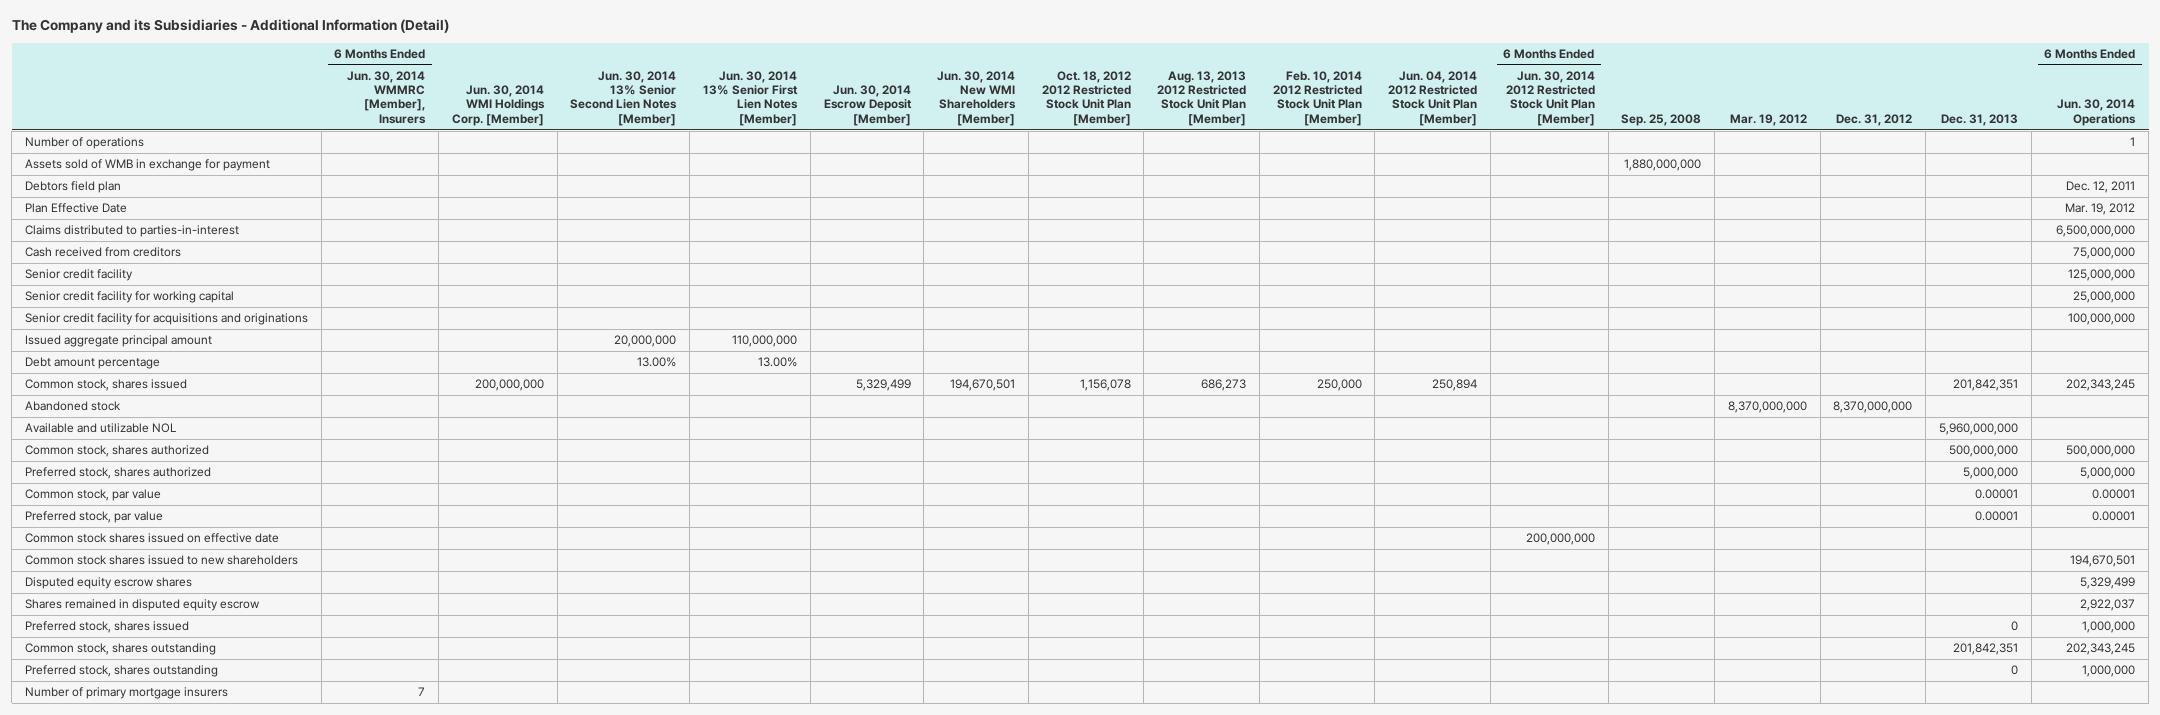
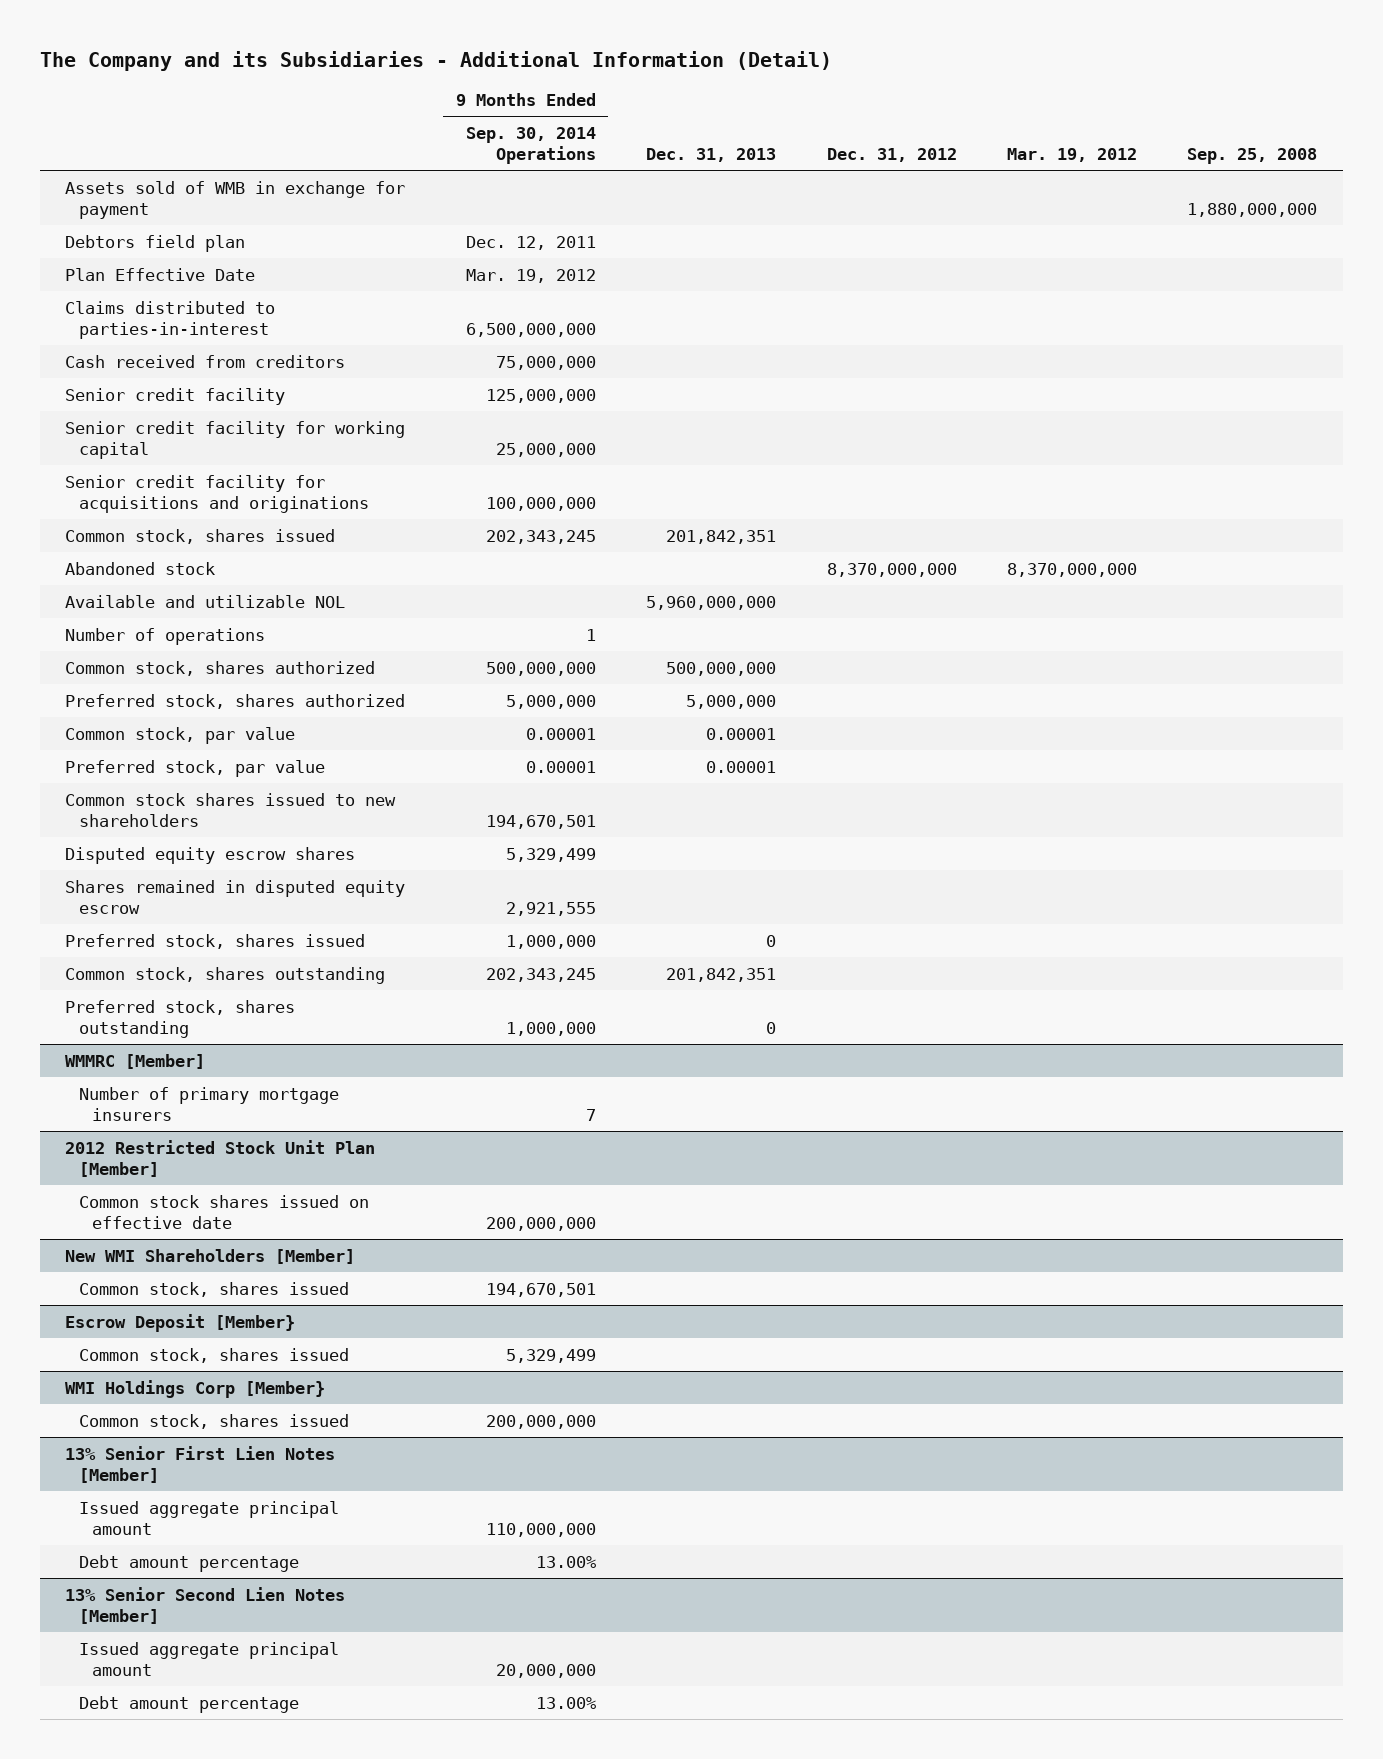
- | 6 Months Ended Jun. 30, 2014 WMMRC [Member], Insurers | Jun. 30, 2014 WMI Holdings Corp. [Member] | Jun. 30, 2014 13% Senior Second Lien Notes [Member] | Jun. 30, 2014 13% Senior First Lien Notes [Member] | Jun. 30, 2014 Escrow Deposit [Member] | Jun. 30, 2014 New WMI Shareholders [Member] | Oct. 18, 2012 2012 Restricted Stock Unit Plan [Member] | Aug. 13, 2013 2012 Restricted Stock Unit Plan [Member] | Feb. 10, 2014 2012 Restricted Stock Unit Plan [Member] | Jun. 04, 2014 2012 Restricted Stock Unit Plan [Member] | 6 Months Ended Jun. 30, 2014 2012 Restricted Stock Unit Plan [Member] | Sep. 25, 2008 | Mar. 19, 2012 | Dec. 31, 2012 | Dec. 31, 2013 | 6 Months Ended Jun. 30, 2014 Operations
+ | 9 Months Ended Sep. 30, 2014 Operations | Dec. 31, 2013 | Dec. 31, 2012 | Mar. 19, 2012 | Sep. 25, 2008
- Issued aggregate principal amount | | | 20,000,000 | 110,000,000 | | | | | | | | | | | |
- Debt amount percentage | | | 13.00% | 13.00% | | | | | | | | | | | |
moved down: Number of operations | 1 | | | |
- Common stock shares issued on effective date | | | | | | | | | | | 200,000,000 | | | | |
- Number of primary mortgage insurers | 7 | | | | | | | | | | | | | | |
+ WMMRC [Member]
+ Number of primary mortgage insurers | 7 | | | |
+ 2012 Restricted Stock Unit Plan [Member]
+ Common stock shares issued on effective date | 200,000,000 | | | |
+ New WMI Shareholders [Member]
+ Common stock, shares issued | 194,670,501 | | | |
+ Escrow Deposit [Member}
+ Common stock, shares issued | 5,329,499 | | | |
+ WMI Holdings Corp [Member}
+ Common stock, shares issued | 200,000,000 | | | |
+ 13% Senior First Lien Notes [Member]
+ Issued aggregate principal amount | 110,000,000 | | | |
+ Debt amount percentage | 13.00% | | | |
+ 13% Senior Second Lien Notes [Member]
+ Issued aggregate principal amount | 20,000,000 | | | |
+ Debt amount percentage | 13.00% | | | |

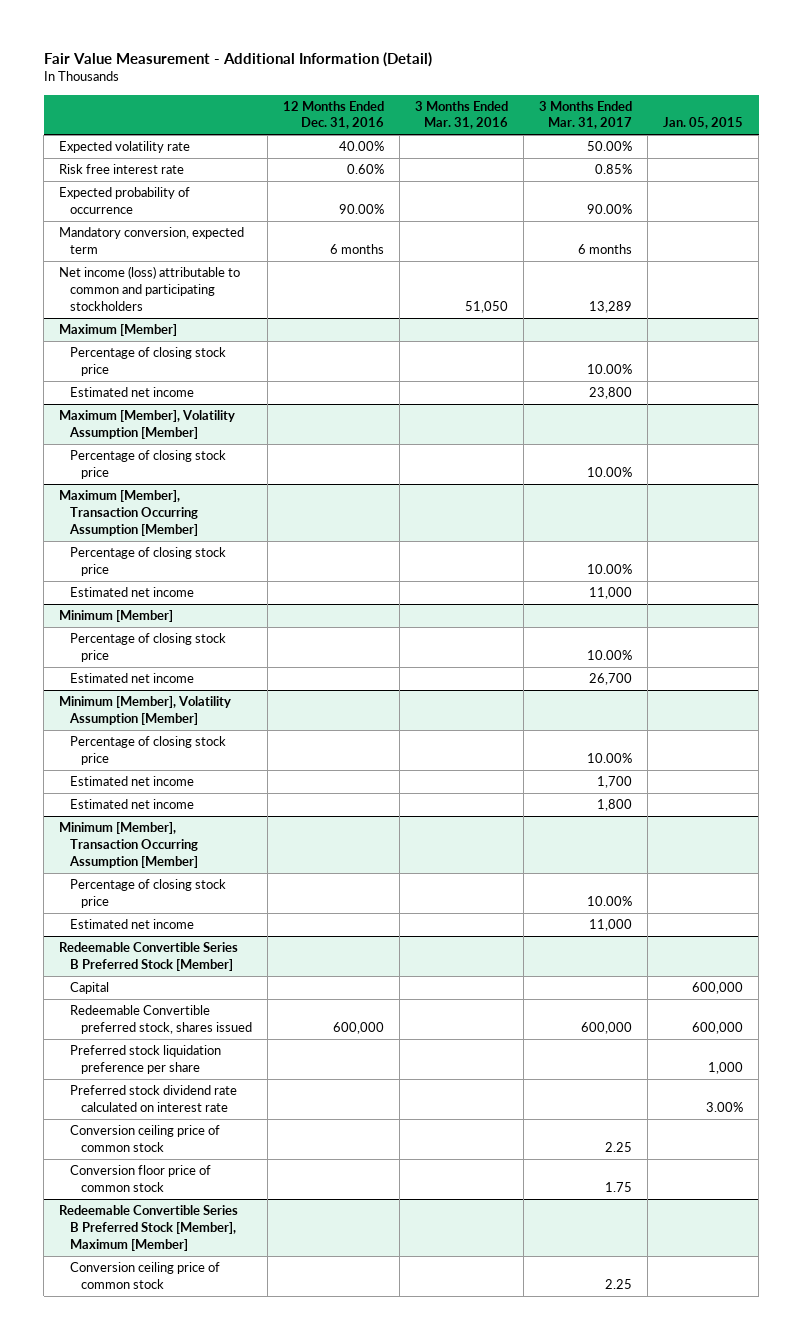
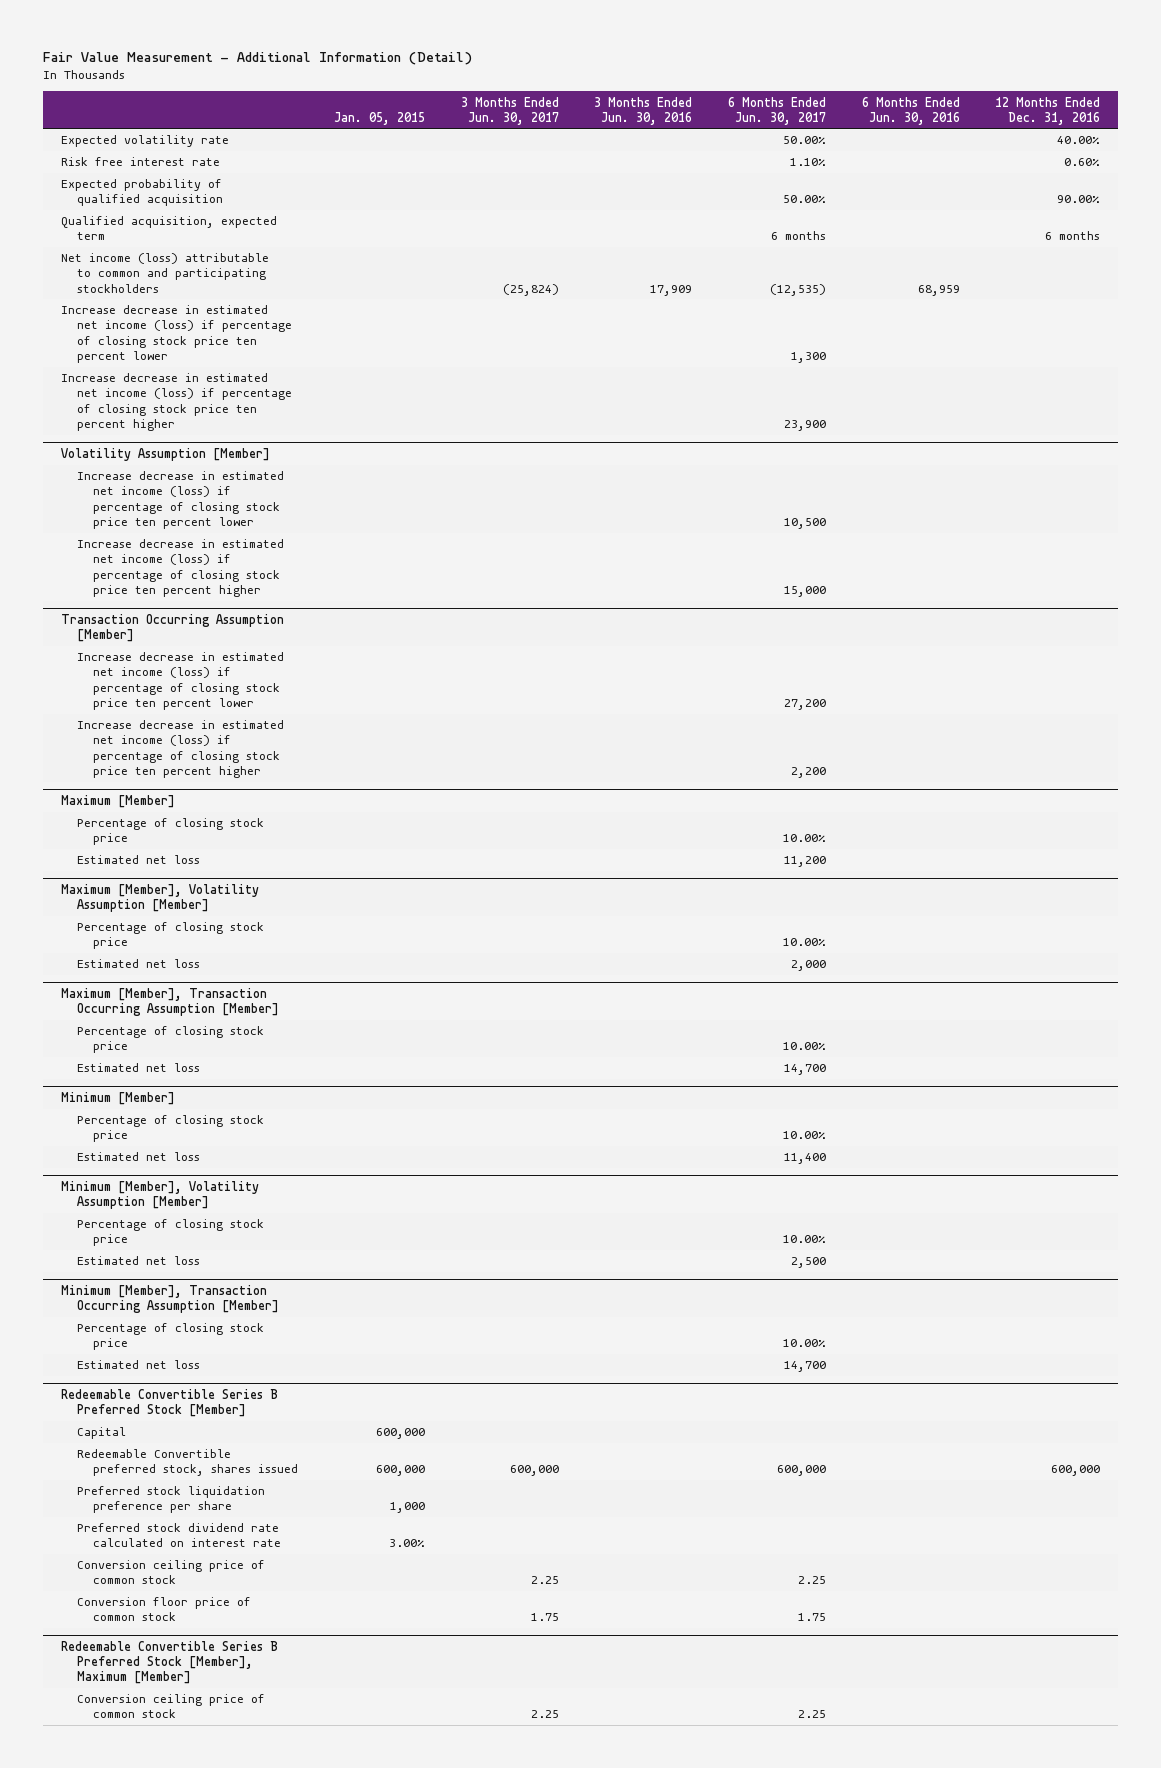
- | 12 Months Ended Dec. 31, 2016 | 3 Months Ended Mar. 31, 2016 | 3 Months Ended Mar. 31, 2017 | Jan. 05, 2015
+ | Jan. 05, 2015 | 3 Months Ended Jun. 30, 2017 | 3 Months Ended Jun. 30, 2016 | 6 Months Ended Jun. 30, 2017 | 6 Months Ended Jun. 30, 2016 | 12 Months Ended Dec. 31, 2016
- Expected probability of occurrence | 90.00% | | 90.00% |
- Mandatory conversion, expected term | 6 months | | 6 months |
+ Expected probability of qualified acquisition | | | | 50.00% | | 90.00%
+ Qualified acquisition, expected term | | | | 6 months | | 6 months
+ Increase decrease in estimated net income (loss) if percentage of closing stock price ten percent lower | | | | 1,300 | |
+ Increase decrease in estimated net income (loss) if percentage of closing stock price ten percent higher | | | | 23,900 | |
+ Volatility Assumption [Member]
+ Increase decrease in estimated net income (loss) if percentage of closing stock price ten percent lower | | | | 10,500 | |
+ Increase decrease in estimated net income (loss) if percentage of closing stock price ten percent higher | | | | 15,000 | |
+ Transaction Occurring Assumption [Member]
+ Increase decrease in estimated net income (loss) if percentage of closing stock price ten percent lower | | | | 27,200 | |
+ Increase decrease in estimated net income (loss) if percentage of closing stock price ten percent higher | | | | 2,200 | |
@ Maximum [Member]
- Estimated net income | | | 23,800 |
+ Estimated net loss | | | | 11,200 | |
@ Maximum [Member], Volatility Assumption [Member]
+ Estimated net loss | | | | 2,000 | |
@ Maximum [Member], Transaction Occurring Assumption [Member]
- Estimated net income | | | 11,000 |
+ Estimated net loss | | | | 14,700 | |
@ Minimum [Member]
- Estimated net income | | | 26,700 |
+ Estimated net loss | | | | 11,400 | |
@ Minimum [Member], Volatility Assumption [Member]
- Estimated net income | | | 1,700 |
- Estimated net income | | | 1,800 |
+ Estimated net loss | | | | 2,500 | |
@ Minimum [Member], Transaction Occurring Assumption [Member]
- Estimated net income | | | 11,000 |
+ Estimated net loss | | | | 14,700 | |

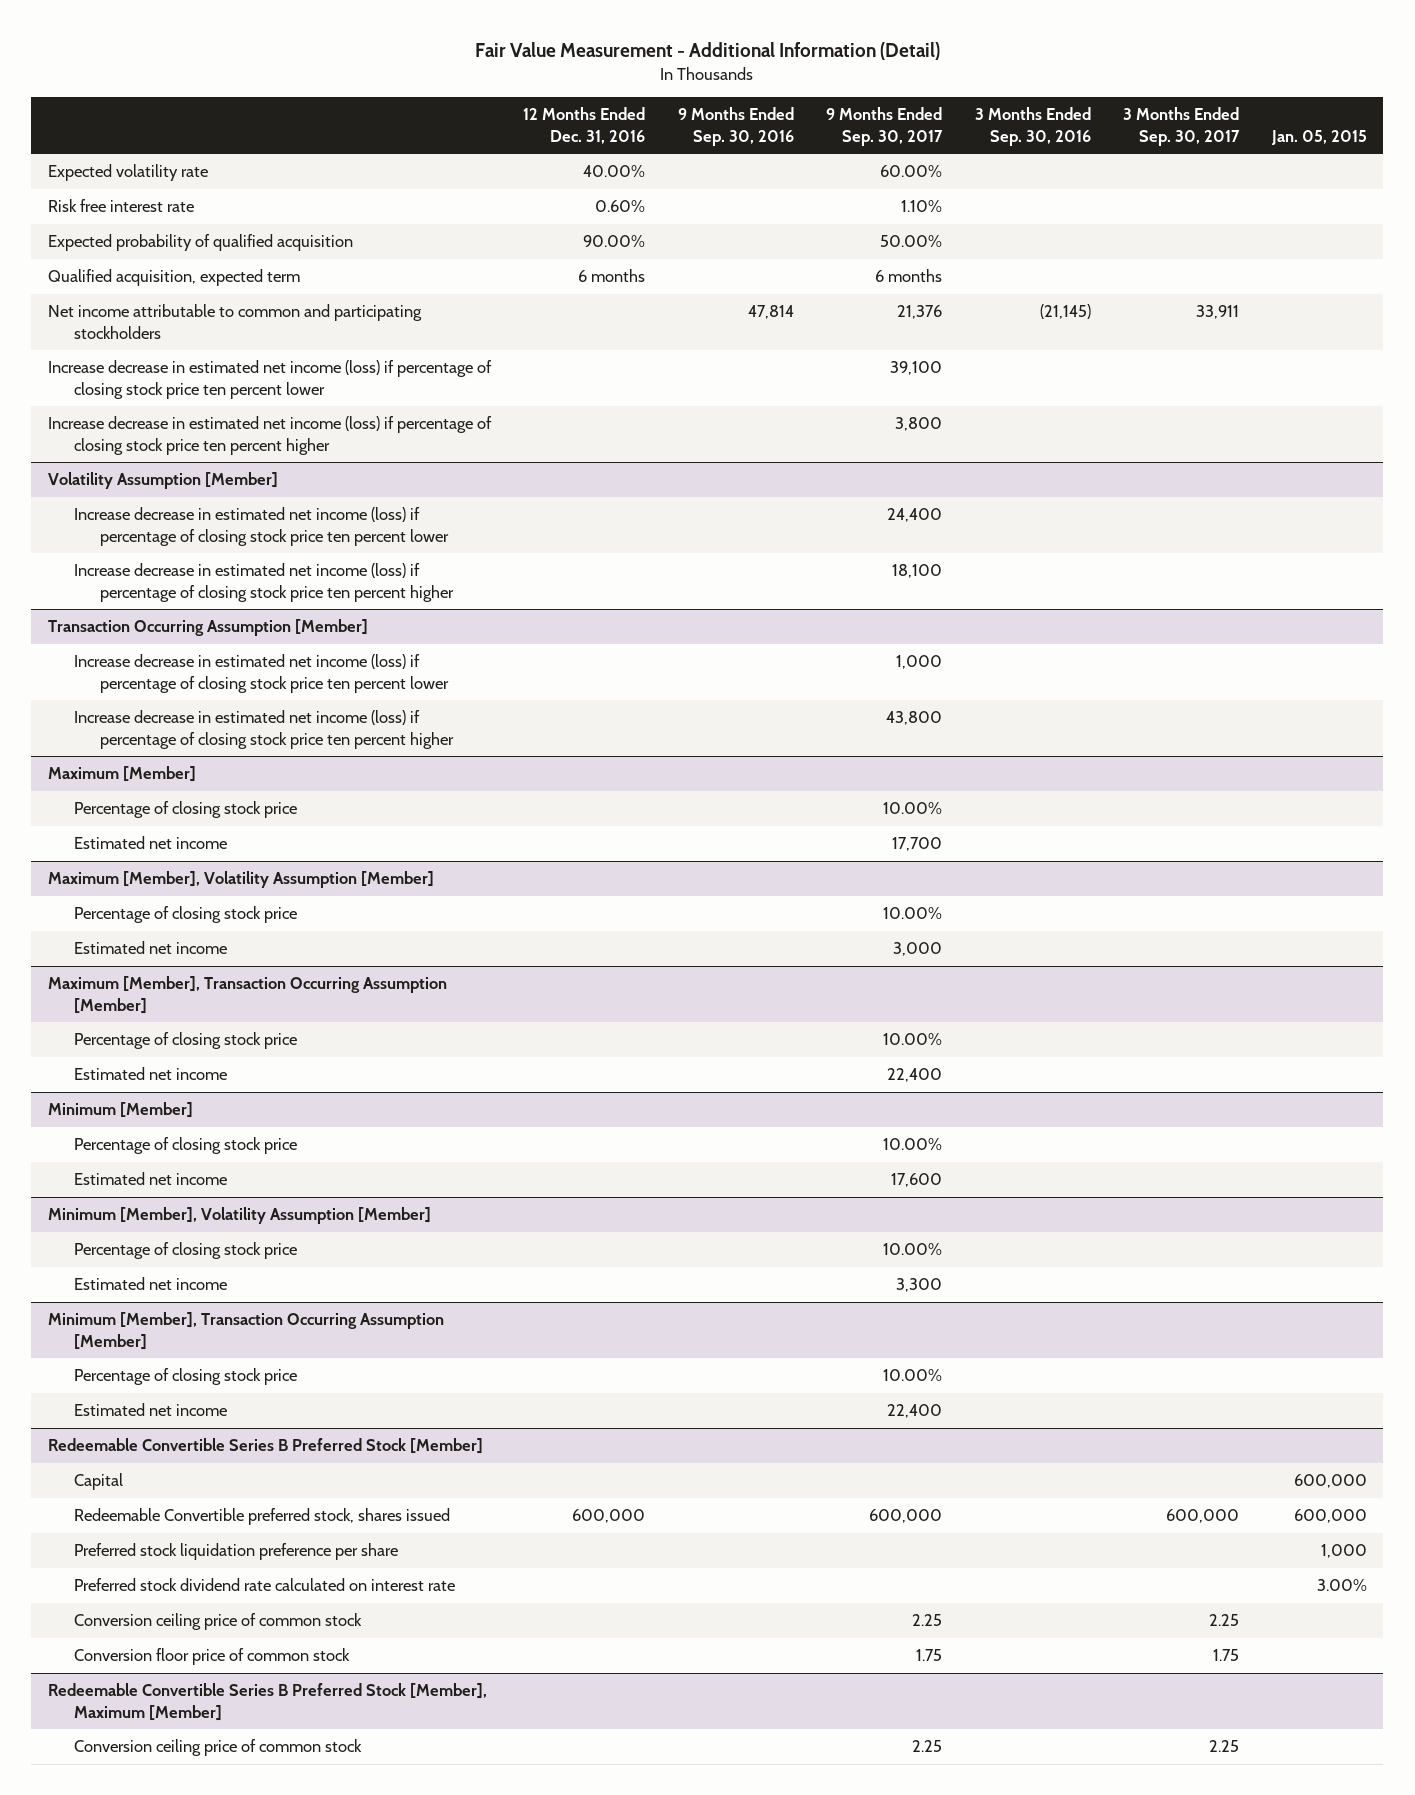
- | Jan. 05, 2015 | 3 Months Ended Jun. 30, 2017 | 3 Months Ended Jun. 30, 2016 | 6 Months Ended Jun. 30, 2017 | 6 Months Ended Jun. 30, 2016 | 12 Months Ended Dec. 31, 2016
+ | 12 Months Ended Dec. 31, 2016 | 9 Months Ended Sep. 30, 2016 | 9 Months Ended Sep. 30, 2017 | 3 Months Ended Sep. 30, 2016 | 3 Months Ended Sep. 30, 2017 | Jan. 05, 2015
- Net income (loss) attributable to common and participating stockholders | | (25,824) | 17,909 | (12,535) | 68,959 |
+ Net income attributable to common and participating stockholders | | 47,814 | 21,376 | (21,145) | 33,911 |
@ Maximum [Member]
- Estimated net loss | | | | 11,200 | |
+ Estimated net income | | | 17,700 | | |
@ Maximum [Member], Volatility Assumption [Member]
- Estimated net loss | | | | 2,000 | |
+ Estimated net income | | | 3,000 | | |
@ Maximum [Member], Transaction Occurring Assumption [Member]
- Estimated net loss | | | | 14,700 | |
+ Estimated net income | | | 22,400 | | |
@ Minimum [Member]
- Estimated net loss | | | | 11,400 | |
+ Estimated net income | | | 17,600 | | |
@ Minimum [Member], Volatility Assumption [Member]
- Estimated net loss | | | | 2,500 | |
+ Estimated net income | | | 3,300 | | |
@ Minimum [Member], Transaction Occurring Assumption [Member]
- Estimated net loss | | | | 14,700 | |
+ Estimated net income | | | 22,400 | | |

